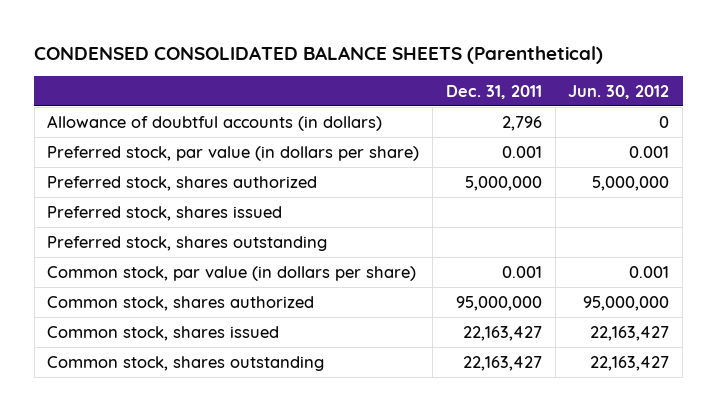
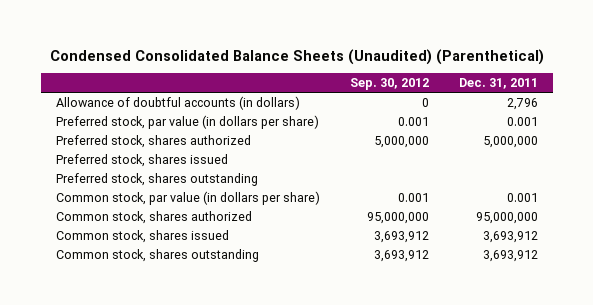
- CONDENSED CONSOLIDATED BALANCE SHEETS (Parenthetical)
+ Condensed Consolidated Balance Sheets (Unaudited) (Parenthetical)
- | Dec. 31, 2011 | Jun. 30, 2012
+ | Sep. 30, 2012 | Dec. 31, 2011
- Common stock, shares issued | 22,163,427 | 22,163,427
- Common stock, shares outstanding | 22,163,427 | 22,163,427
+ Common stock, shares issued | 3,693,912 | 3,693,912
+ Common stock, shares outstanding | 3,693,912 | 3,693,912

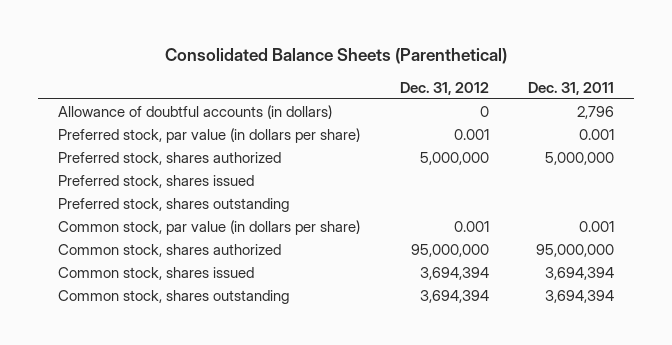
- Condensed Consolidated Balance Sheets (Unaudited) (Parenthetical)
+ Consolidated Balance Sheets (Parenthetical)
- | Sep. 30, 2012 | Dec. 31, 2011
+ | Dec. 31, 2012 | Dec. 31, 2011
- Common stock, shares issued | 3,693,912 | 3,693,912
- Common stock, shares outstanding | 3,693,912 | 3,693,912
+ Common stock, shares issued | 3,694,394 | 3,694,394
+ Common stock, shares outstanding | 3,694,394 | 3,694,394

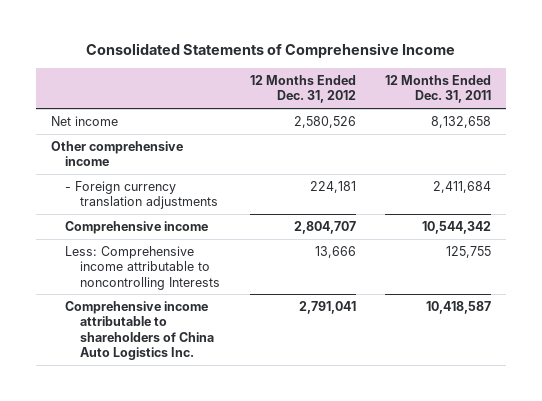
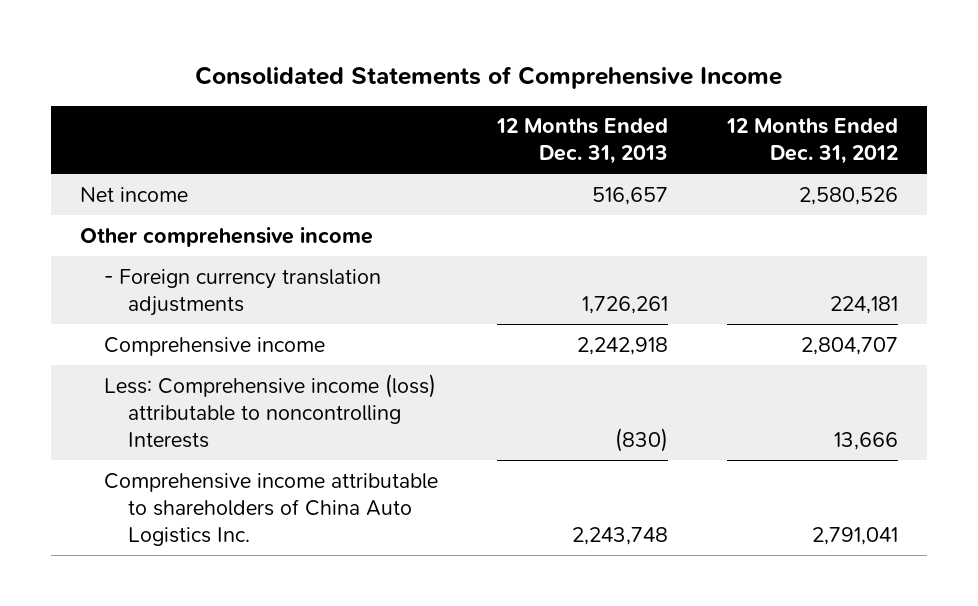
- | 12 Months Ended Dec. 31, 2012 | 12 Months Ended Dec. 31, 2011
+ | 12 Months Ended Dec. 31, 2013 | 12 Months Ended Dec. 31, 2012
- Less: Comprehensive income attributable to noncontrolling Interests | 13,666 | 125,755
+ Less: Comprehensive income (loss) attributable to noncontrolling Interests | (830) | 13,666

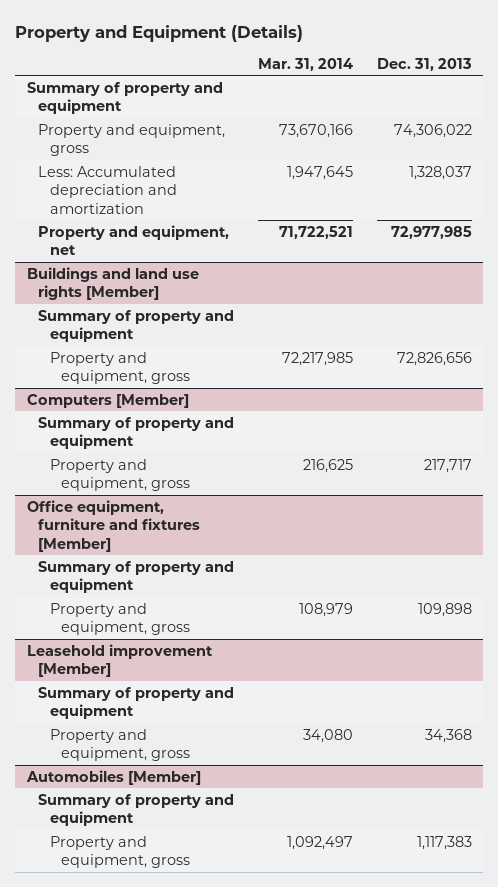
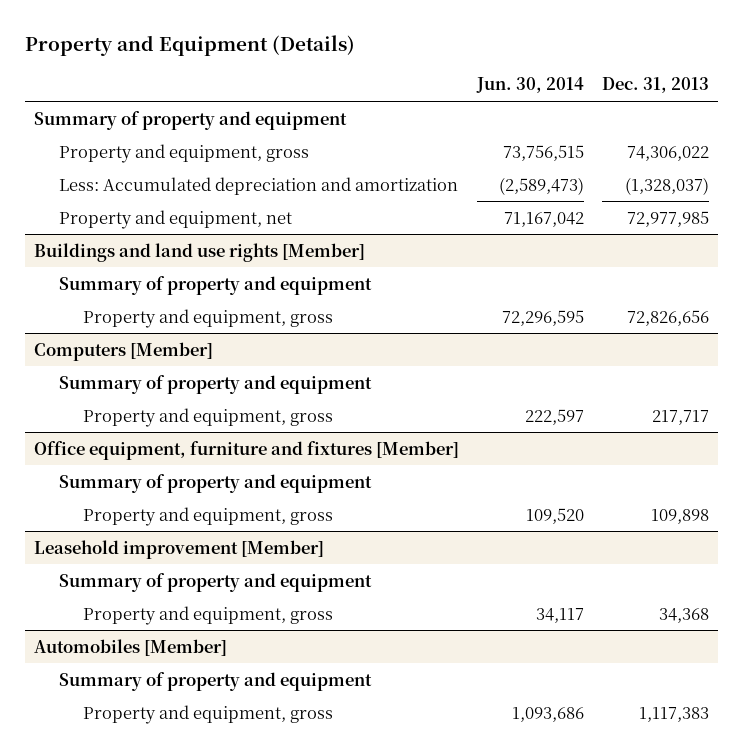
- | Mar. 31, 2014 | Dec. 31, 2013
+ | Jun. 30, 2014 | Dec. 31, 2013
- Less: Accumulated depreciation and amortization | 1,947,645 | 1,328,037
+ Less: Accumulated depreciation and amortization | (2,589,473) | (1,328,037)

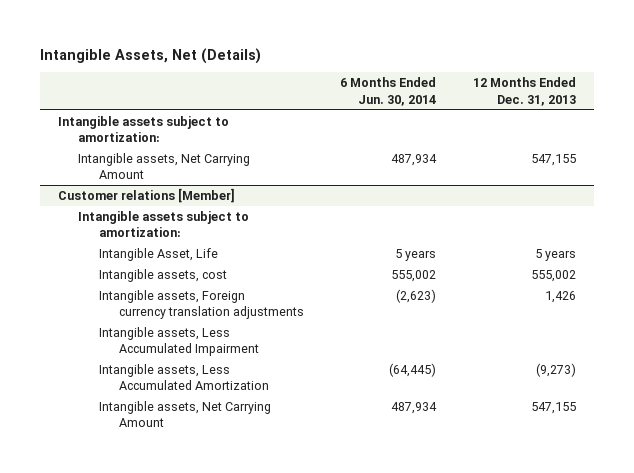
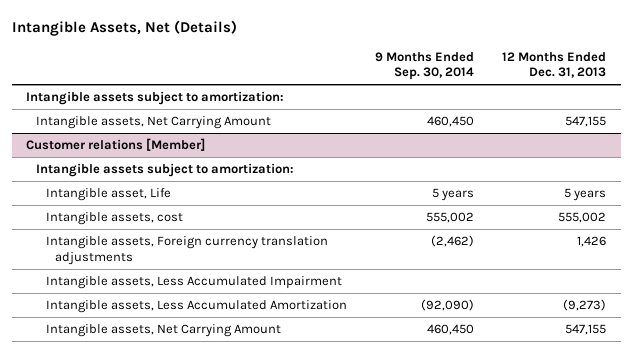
- | 6 Months Ended Jun. 30, 2014 | 12 Months Ended Dec. 31, 2013
+ | 9 Months Ended Sep. 30, 2014 | 12 Months Ended Dec. 31, 2013
@ Customer relations [Member]
- Intangible Asset, Life | 5 years | 5 years
+ Intangible asset, Life | 5 years | 5 years

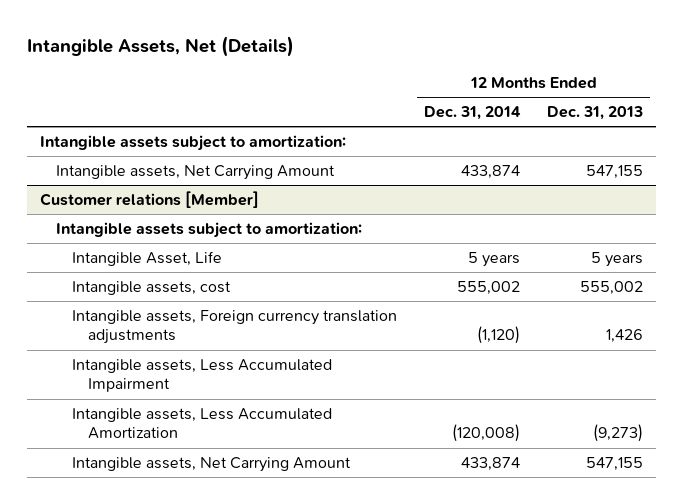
- | 9 Months Ended Sep. 30, 2014 | 12 Months Ended Dec. 31, 2013
+ | 12 Months Ended Dec. 31, 2014 | 12 Months Ended Dec. 31, 2013
@ Customer relations [Member]
- Intangible asset, Life | 5 years | 5 years
+ Intangible Asset, Life | 5 years | 5 years

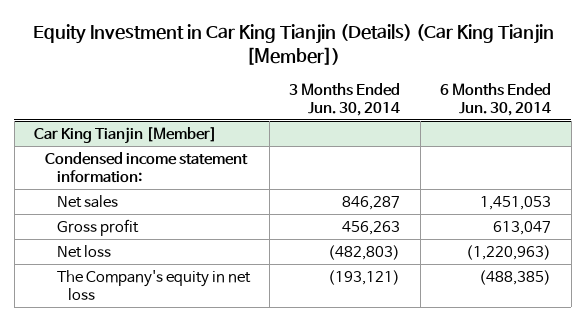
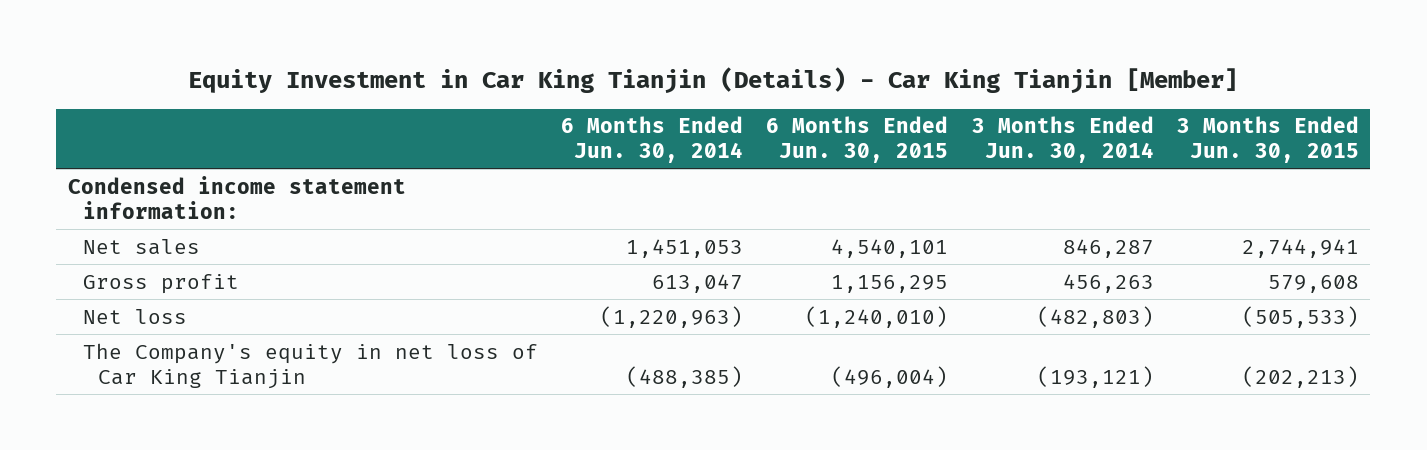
- Equity Investment in Car King Tianjin (Details) (Car King Tianjin [Member])
+ Equity Investment in Car King Tianjin (Details) - Car King Tianjin [Member]
- | 3 Months Ended Jun. 30, 2014 | 6 Months Ended Jun. 30, 2014
+ | 6 Months Ended Jun. 30, 2014 | 6 Months Ended Jun. 30, 2015 | 3 Months Ended Jun. 30, 2014 | 3 Months Ended Jun. 30, 2015
- Car King Tianjin [Member]
- The Company's equity in net loss | (193,121) | (488,385)
+ The Company's equity in net loss of Car King Tianjin | (488,385) | (496,004) | (193,121) | (202,213)

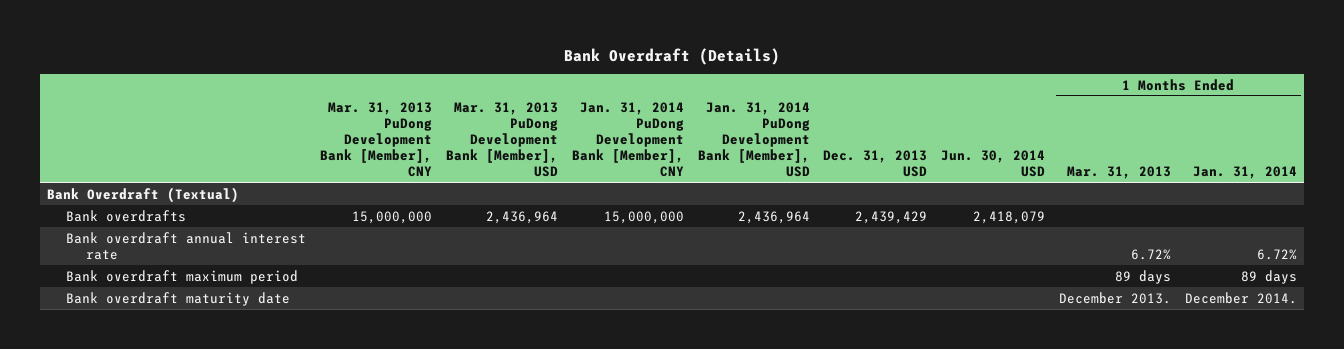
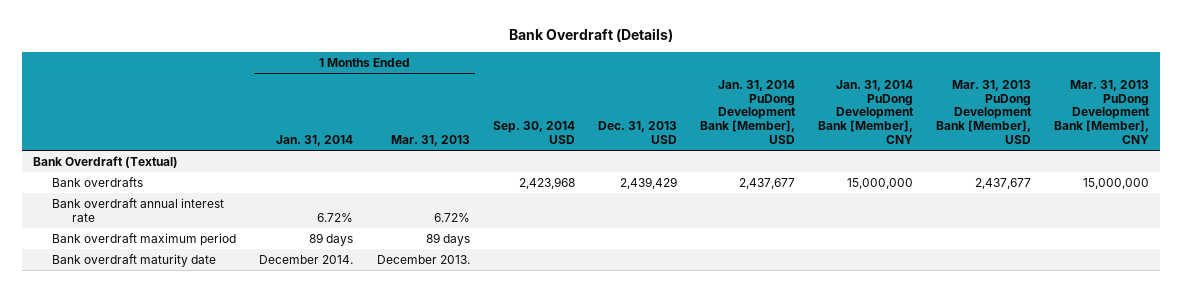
- | Mar. 31, 2013 PuDong Development Bank [Member], CNY | Mar. 31, 2013 PuDong Development Bank [Member], USD | Jan. 31, 2014 PuDong Development Bank [Member], CNY | Jan. 31, 2014 PuDong Development Bank [Member], USD | Dec. 31, 2013 USD | Jun. 30, 2014 USD | 1 Months Ended Mar. 31, 2013 | 1 Months Ended Jan. 31, 2014
+ | 1 Months Ended Jan. 31, 2014 | 1 Months Ended Mar. 31, 2013 | Sep. 30, 2014 USD | Dec. 31, 2013 USD | Jan. 31, 2014 PuDong Development Bank [Member], USD | Jan. 31, 2014 PuDong Development Bank [Member], CNY | Mar. 31, 2013 PuDong Development Bank [Member], USD | Mar. 31, 2013 PuDong Development Bank [Member], CNY
- Bank overdrafts | 15,000,000 | 2,436,964 | 15,000,000 | 2,436,964 | 2,439,429 | 2,418,079 | |
+ Bank overdrafts | | | 2,423,968 | 2,439,429 | 2,437,677 | 15,000,000 | 2,437,677 | 15,000,000

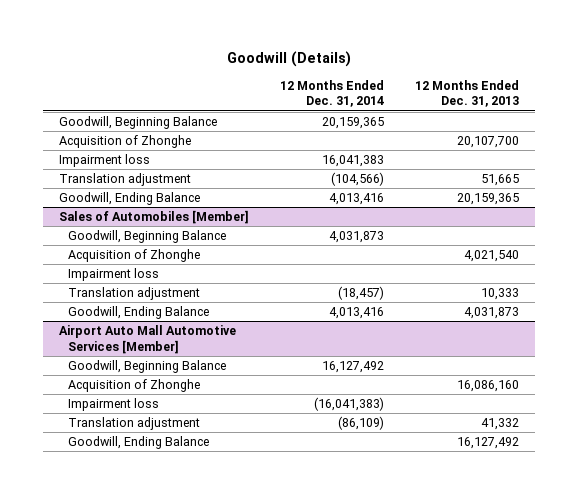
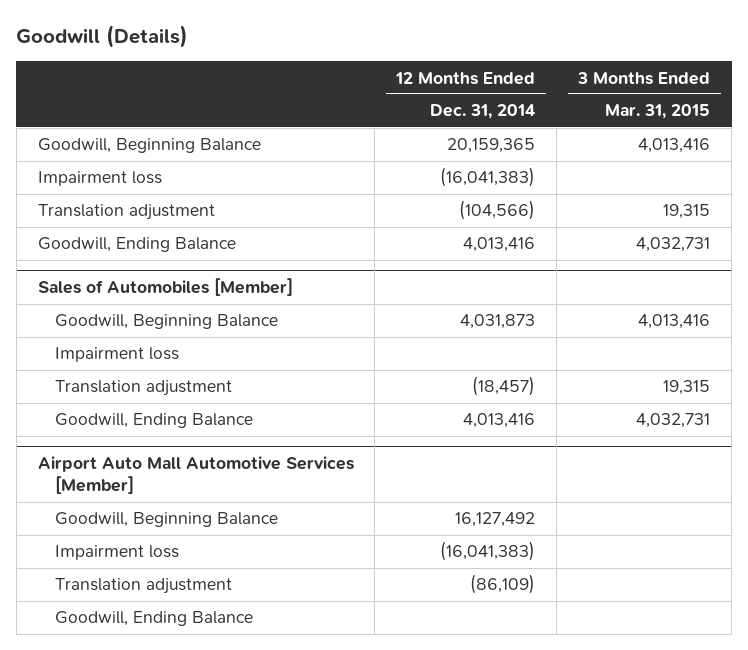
- | 12 Months Ended Dec. 31, 2014 | 12 Months Ended Dec. 31, 2013
+ | 12 Months Ended Dec. 31, 2014 | 3 Months Ended Mar. 31, 2015
- Acquisition of Zhonghe | | 20,107,700
- Impairment loss | 16,041,383 |
+ Impairment loss | (16,041,383) |
@ Sales of Automobiles [Member]
- Acquisition of Zhonghe | | 4,021,540
@ Airport Auto Mall Automotive Services [Member]
- Acquisition of Zhonghe | | 16,086,160

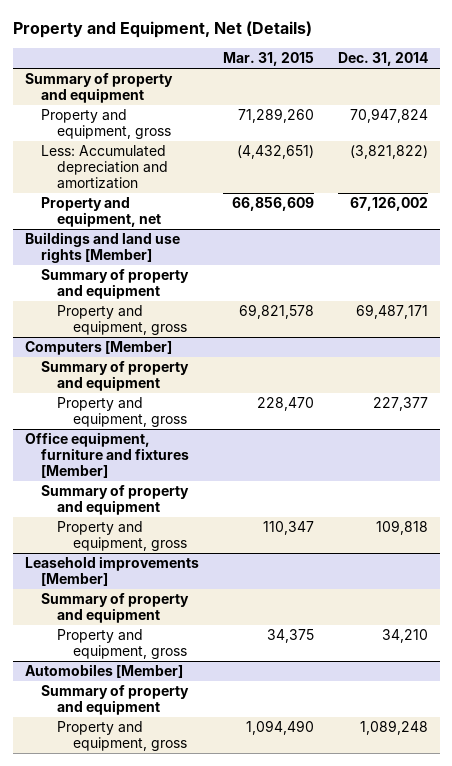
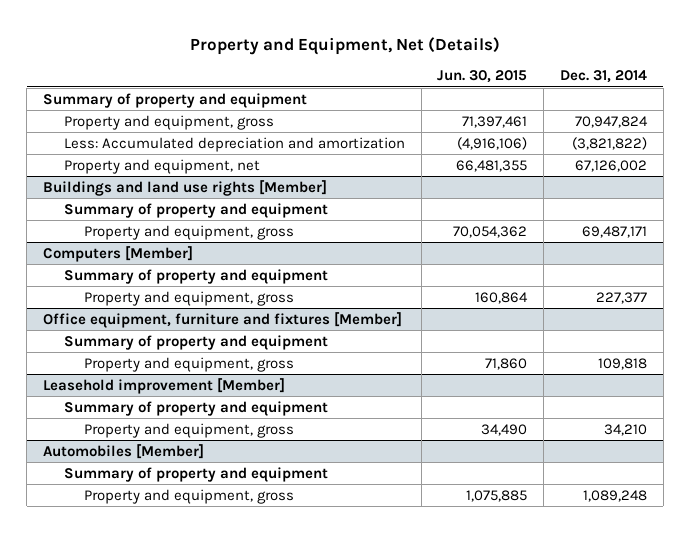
- | Mar. 31, 2015 | Dec. 31, 2014
+ | Jun. 30, 2015 | Dec. 31, 2014
- Leasehold improvements [Member]
+ Leasehold improvement [Member]

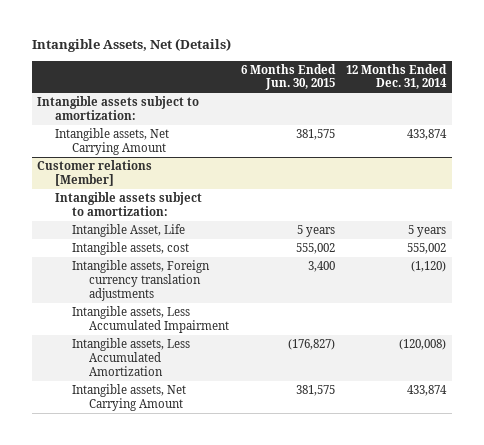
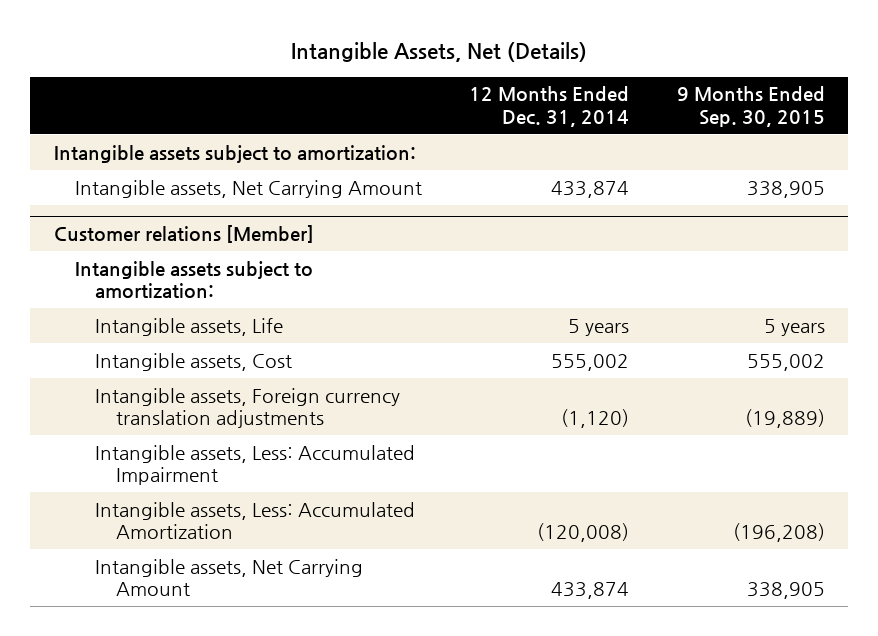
- | 6 Months Ended Jun. 30, 2015 | 12 Months Ended Dec. 31, 2014
+ | 12 Months Ended Dec. 31, 2014 | 9 Months Ended Sep. 30, 2015
@ Customer relations [Member]
- Intangible Asset, Life | 5 years | 5 years
- Intangible assets, cost | 555,002 | 555,002
+ Intangible assets, Life | 5 years | 5 years
+ Intangible assets, Cost | 555,002 | 555,002
- Intangible assets, Less Accumulated Impairment
- Intangible assets, Less Accumulated Amortization | (176,827) | (120,008)
+ Intangible assets, Less: Accumulated Impairment
+ Intangible assets, Less: Accumulated Amortization | (120,008) | (196,208)

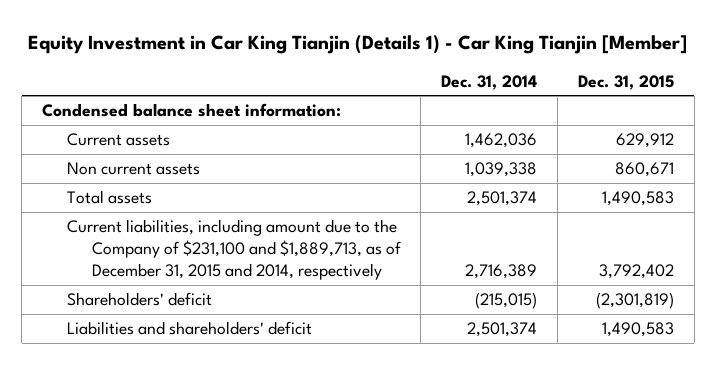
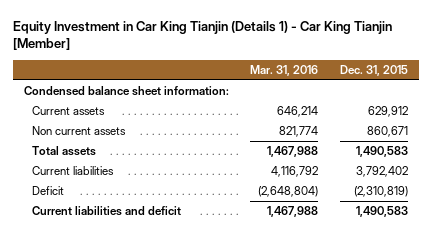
- | Dec. 31, 2014 | Dec. 31, 2015
+ | Mar. 31, 2016 | Dec. 31, 2015
- Current liabilities, including amount due to the Company of $231,100 and $1,889,713, as of December 31, 2015 and 2014, respectively | 2,716,389 | 3,792,402
- Shareholders' deficit | (215,015) | (2,301,819)
- Liabilities and shareholders' deficit | 2,501,374 | 1,490,583
+ Current liabilities | 4,116,792 | 3,792,402
+ Deficit | (2,648,804) | (2,310,819)
+ Current liabilities and deficit | 1,467,988 | 1,490,583

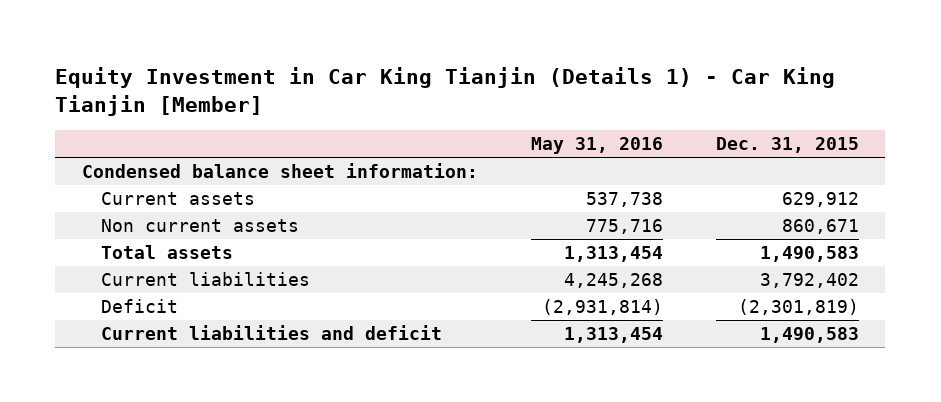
- | Mar. 31, 2016 | Dec. 31, 2015
+ | May 31, 2016 | Dec. 31, 2015
- Deficit | (2,648,804) | (2,310,819)
+ Deficit | (2,931,814) | (2,301,819)

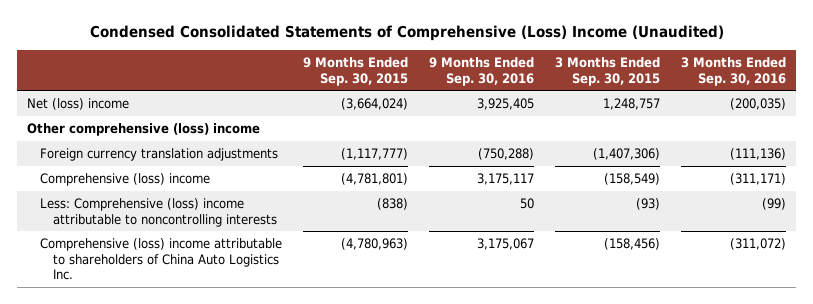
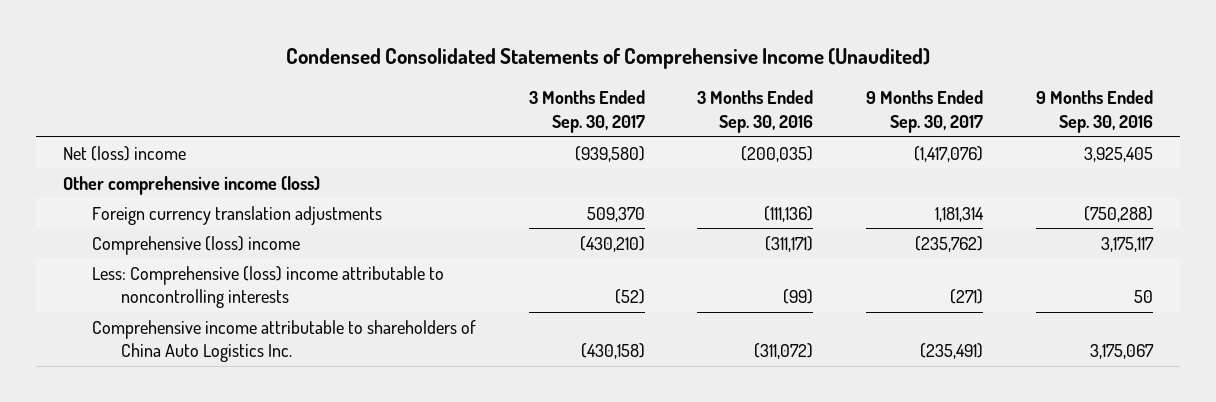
- Condensed Consolidated Statements of Comprehensive (Loss) Income (Unaudited)
+ Condensed Consolidated Statements of Comprehensive Income (Unaudited)
- | 9 Months Ended Sep. 30, 2015 | 9 Months Ended Sep. 30, 2016 | 3 Months Ended Sep. 30, 2015 | 3 Months Ended Sep. 30, 2016
+ | 3 Months Ended Sep. 30, 2017 | 3 Months Ended Sep. 30, 2016 | 9 Months Ended Sep. 30, 2017 | 9 Months Ended Sep. 30, 2016
- Other comprehensive (loss) income
+ Other comprehensive income (loss)
- Comprehensive (loss) income attributable to shareholders of China Auto Logistics Inc. | (4,780,963) | 3,175,067 | (158,456) | (311,072)
+ Comprehensive income attributable to shareholders of China Auto Logistics Inc. | (430,158) | (311,072) | (235,491) | 3,175,067

